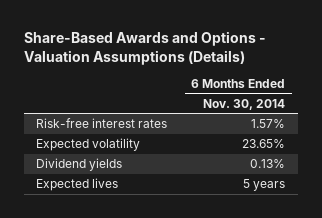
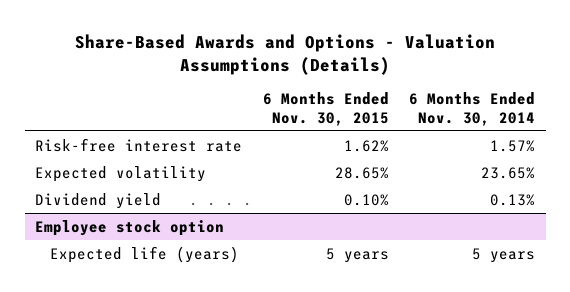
- | 6 Months Ended Nov. 30, 2014
+ | 6 Months Ended Nov. 30, 2015 | 6 Months Ended Nov. 30, 2014
- Risk-free interest rates | 1.57%
+ Risk-free interest rate | 1.62% | 1.57%
- Dividend yields | 0.13%
- Expected lives | 5 years
+ Dividend yield | 0.10% | 0.13%
+ Employee stock option
+ Expected life (years) | 5 years | 5 years

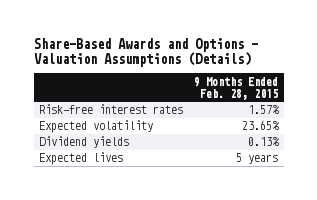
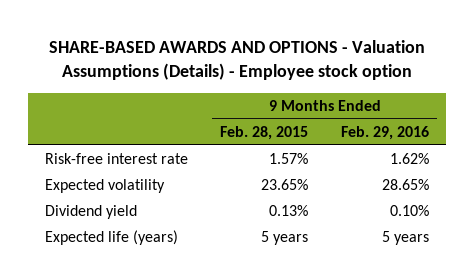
- Share-Based Awards and Options - Valuation Assumptions (Details)
+ SHARE-BASED AWARDS AND OPTIONS - Valuation Assumptions (Details) - Employee stock option
- | 9 Months Ended Feb. 28, 2015
+ | 9 Months Ended Feb. 28, 2015 | 9 Months Ended Feb. 29, 2016
- Risk-free interest rates | 1.57%
+ Risk-free interest rate | 1.57% | 1.62%
- Dividend yields | 0.13%
- Expected lives | 5 years
+ Dividend yield | 0.13% | 0.10%
+ Expected life (years) | 5 years | 5 years

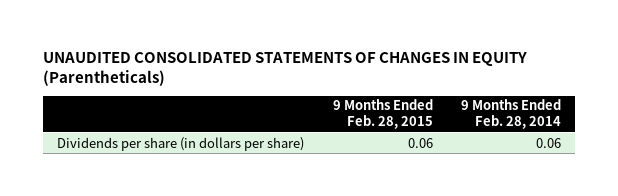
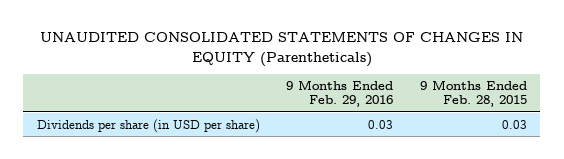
- | 9 Months Ended Feb. 28, 2015 | 9 Months Ended Feb. 28, 2014
+ | 9 Months Ended Feb. 29, 2016 | 9 Months Ended Feb. 28, 2015
- Dividends per share (in dollars per share) | 0.06 | 0.06
+ Dividends per share (in USD per share) | 0.03 | 0.03

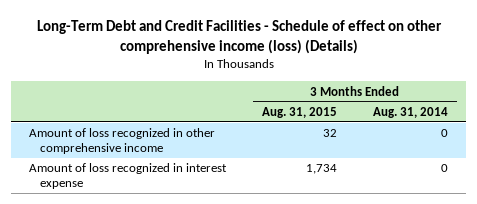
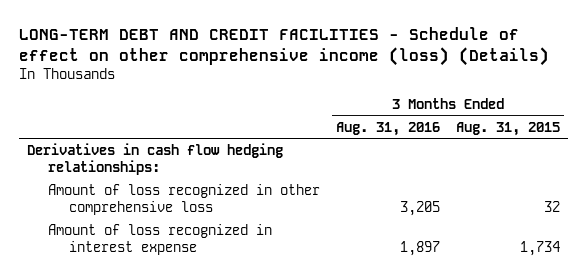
- Long-Term Debt and Credit Facilities - Schedule of effect on other comprehensive income (loss) (Details)
+ LONG-TERM DEBT AND CREDIT FACILITIES - Schedule of effect on other comprehensive income (loss) (Details)
- | 3 Months Ended Aug. 31, 2015 | 3 Months Ended Aug. 31, 2014
+ | 3 Months Ended Aug. 31, 2016 | 3 Months Ended Aug. 31, 2015
- Amount of loss recognized in other comprehensive income | 32 | 0
+ Derivatives in cash flow hedging relationships:
+ Amount of loss recognized in other comprehensive loss | 3,205 | 32

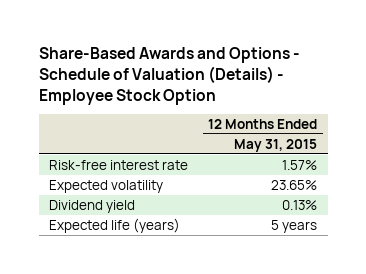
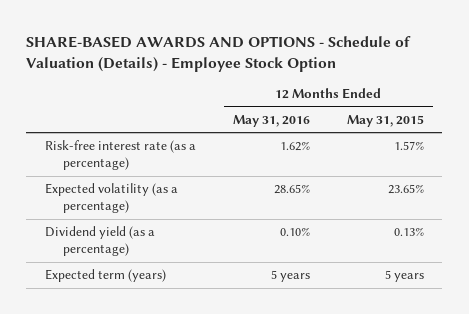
- Share-Based Awards and Options - Schedule of Valuation (Details) - Employee Stock Option
+ SHARE-BASED AWARDS AND OPTIONS - Schedule of Valuation (Details) - Employee Stock Option
- | 12 Months Ended May 31, 2015
+ | 12 Months Ended May 31, 2016 | 12 Months Ended May 31, 2015
- Risk-free interest rate | 1.57%
- Expected volatility | 23.65%
- Dividend yield | 0.13%
- Expected life (years) | 5 years
+ Risk-free interest rate (as a percentage) | 1.62% | 1.57%
+ Expected volatility (as a percentage) | 28.65% | 23.65%
+ Dividend yield (as a percentage) | 0.10% | 0.13%
+ Expected term (years) | 5 years | 5 years

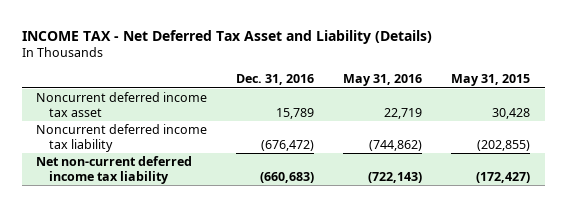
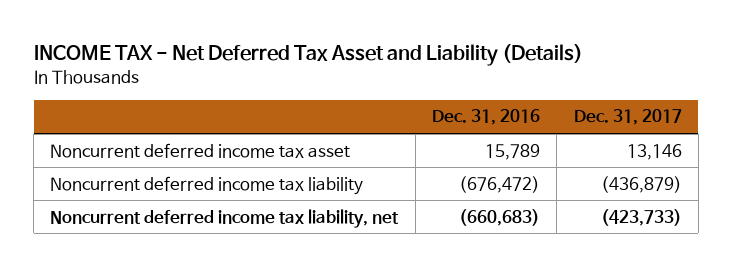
- | Dec. 31, 2016 | May 31, 2016 | May 31, 2015
+ | Dec. 31, 2016 | Dec. 31, 2017
- Net non-current deferred income tax liability | (660,683) | (722,143) | (172,427)
+ Noncurrent deferred income tax liability, net | (660,683) | (423,733)

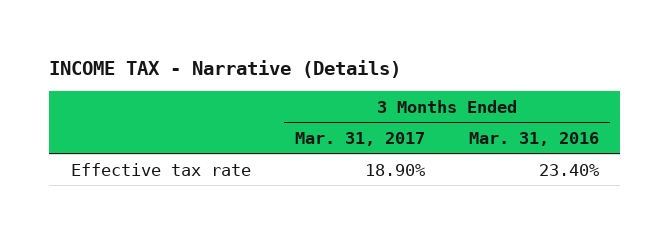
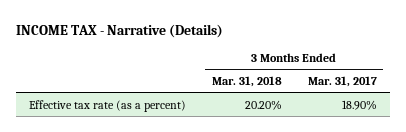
- | 3 Months Ended Mar. 31, 2017 | 3 Months Ended Mar. 31, 2016
+ | 3 Months Ended Mar. 31, 2018 | 3 Months Ended Mar. 31, 2017
- Effective tax rate | 18.90% | 23.40%
+ Effective tax rate (as a percent) | 20.20% | 18.90%

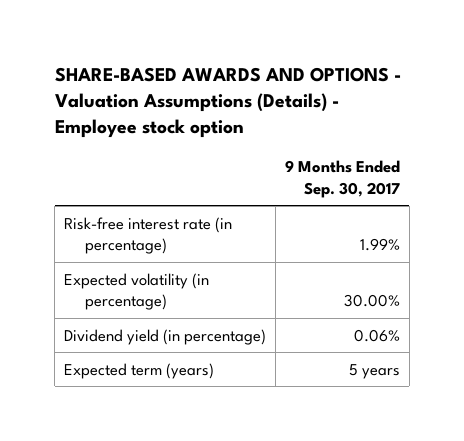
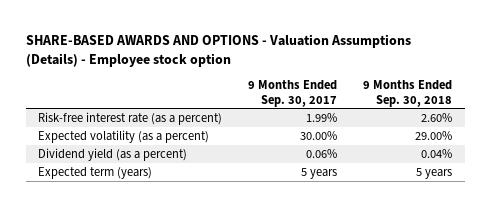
- | 9 Months Ended Sep. 30, 2017
+ | 9 Months Ended Sep. 30, 2017 | 9 Months Ended Sep. 30, 2018
- Risk-free interest rate (in percentage) | 1.99%
- Expected volatility (in percentage) | 30.00%
- Dividend yield (in percentage) | 0.06%
+ Risk-free interest rate (as a percent) | 1.99% | 2.60%
+ Expected volatility (as a percent) | 30.00% | 29.00%
+ Dividend yield (as a percent) | 0.06% | 0.04%

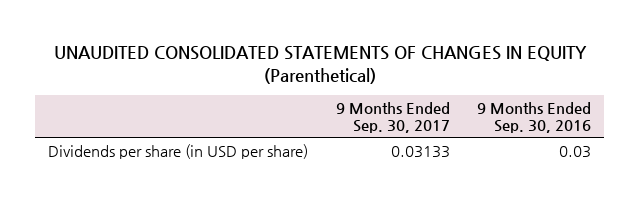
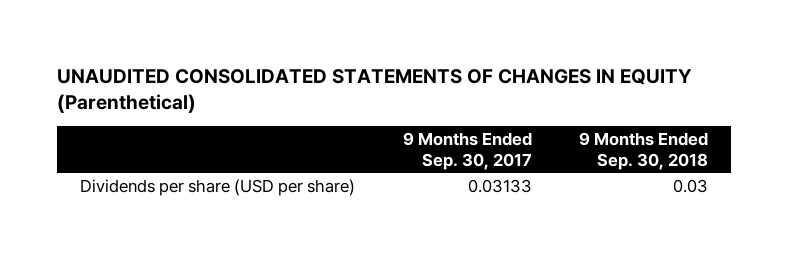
- | 9 Months Ended Sep. 30, 2017 | 9 Months Ended Sep. 30, 2016
+ | 9 Months Ended Sep. 30, 2017 | 9 Months Ended Sep. 30, 2018
- Dividends per share (in USD per share) | 0.03133 | 0.03
+ Dividends per share (USD per share) | 0.03133 | 0.03

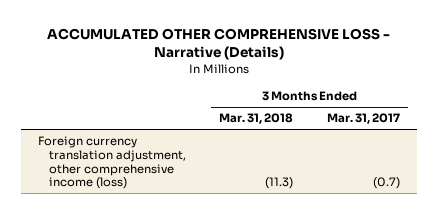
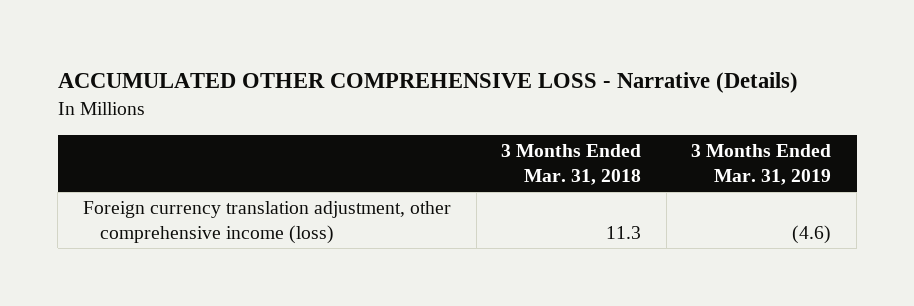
- | 3 Months Ended Mar. 31, 2018 | 3 Months Ended Mar. 31, 2017
+ | 3 Months Ended Mar. 31, 2018 | 3 Months Ended Mar. 31, 2019
- Foreign currency translation adjustment, other comprehensive income (loss) | (11.3) | (0.7)
+ Foreign currency translation adjustment, other comprehensive income (loss) | 11.3 | (4.6)

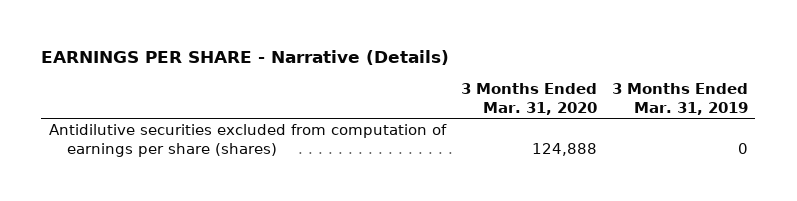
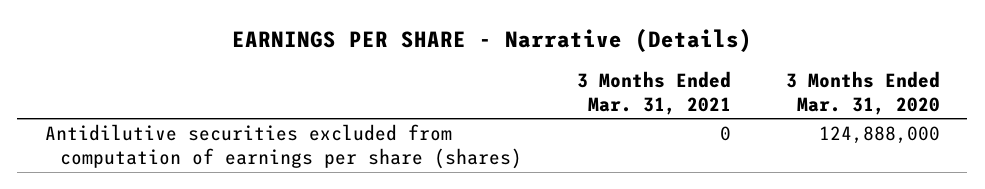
- | 3 Months Ended Mar. 31, 2020 | 3 Months Ended Mar. 31, 2019
+ | 3 Months Ended Mar. 31, 2021 | 3 Months Ended Mar. 31, 2020
- Antidilutive securities excluded from computation of earnings per share (shares) | 124,888 | 0
+ Antidilutive securities excluded from computation of earnings per share (shares) | 0 | 124,888,000

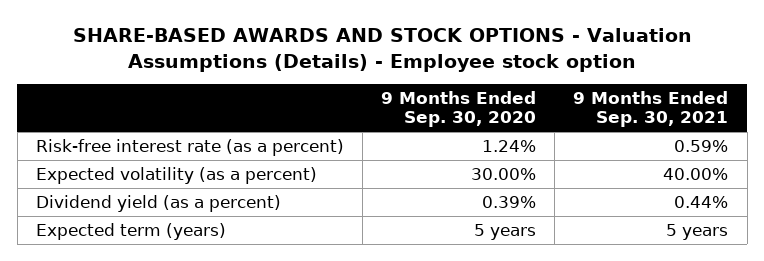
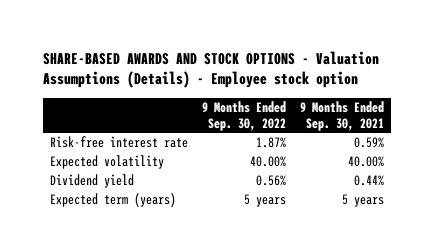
- | 9 Months Ended Sep. 30, 2020 | 9 Months Ended Sep. 30, 2021
+ | 9 Months Ended Sep. 30, 2022 | 9 Months Ended Sep. 30, 2021
- Risk-free interest rate (as a percent) | 1.24% | 0.59%
- Expected volatility (as a percent) | 30.00% | 40.00%
- Dividend yield (as a percent) | 0.39% | 0.44%
+ Risk-free interest rate | 1.87% | 0.59%
+ Expected volatility | 40.00% | 40.00%
+ Dividend yield | 0.56% | 0.44%

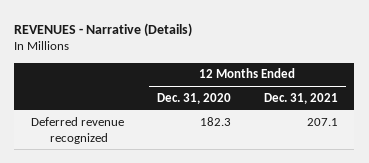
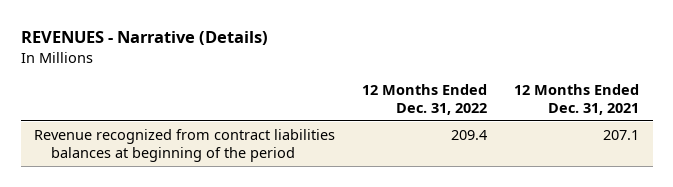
- | 12 Months Ended Dec. 31, 2020 | 12 Months Ended Dec. 31, 2021
+ | 12 Months Ended Dec. 31, 2022 | 12 Months Ended Dec. 31, 2021
- Deferred revenue recognized | 182.3 | 207.1
+ Revenue recognized from contract liabilities balances at beginning of the period | 209.4 | 207.1

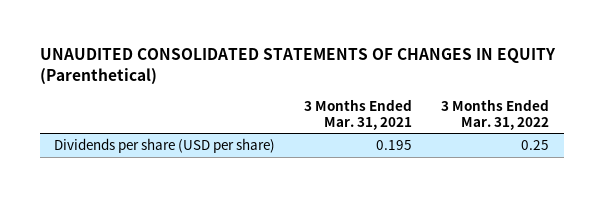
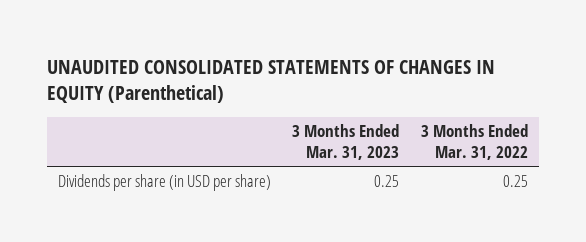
- | 3 Months Ended Mar. 31, 2021 | 3 Months Ended Mar. 31, 2022
+ | 3 Months Ended Mar. 31, 2023 | 3 Months Ended Mar. 31, 2022
- Dividends per share (USD per share) | 0.195 | 0.25
+ Dividends per share (in USD per share) | 0.25 | 0.25

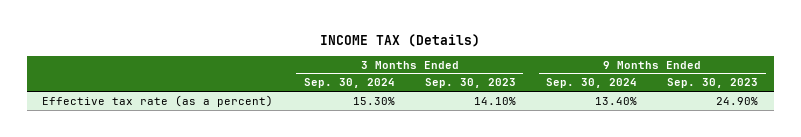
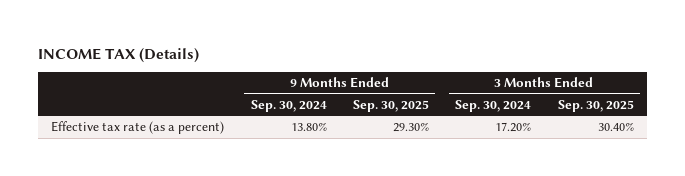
- | 3 Months Ended Sep. 30, 2024 | 3 Months Ended Sep. 30, 2023 | 9 Months Ended Sep. 30, 2024 | 9 Months Ended Sep. 30, 2023
+ | 9 Months Ended Sep. 30, 2024 | 9 Months Ended Sep. 30, 2025 | 3 Months Ended Sep. 30, 2024 | 3 Months Ended Sep. 30, 2025
- Effective tax rate (as a percent) | 15.30% | 14.10% | 13.40% | 24.90%
+ Effective tax rate (as a percent) | 13.80% | 29.30% | 17.20% | 30.40%

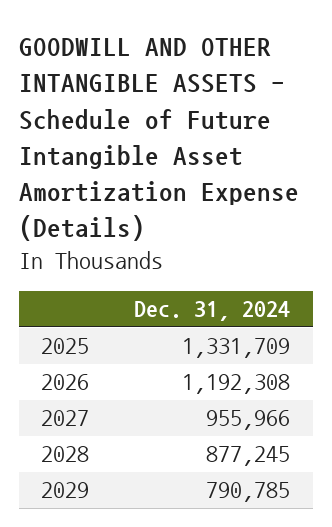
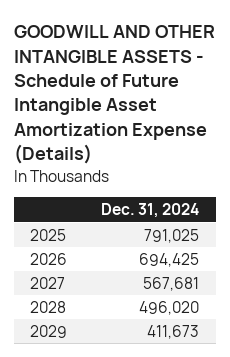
- 2025 | 1,331,709
- 2026 | 1,192,308
- 2027 | 955,966
- 2028 | 877,245
- 2029 | 790,785
+ 2025 | 791,025
+ 2026 | 694,425
+ 2027 | 567,681
+ 2028 | 496,020
+ 2029 | 411,673

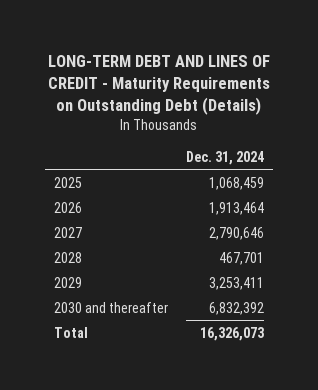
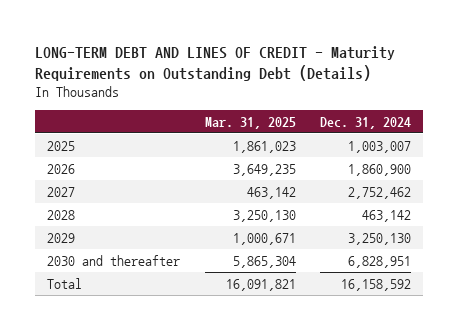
- | Dec. 31, 2024
+ | Mar. 31, 2025 | Dec. 31, 2024
- 2025 | 1,068,459
- 2026 | 1,913,464
- 2027 | 2,790,646
- 2028 | 467,701
- 2029 | 3,253,411
- 2030 and thereafter | 6,832,392
- Total | 16,326,073
+ 2025 | 1,861,023 | 1,003,007
+ 2026 | 3,649,235 | 1,860,900
+ 2027 | 463,142 | 2,752,462
+ 2028 | 3,250,130 | 463,142
+ 2029 | 1,000,671 | 3,250,130
+ 2030 and thereafter | 5,865,304 | 6,828,951
+ Total | 16,091,821 | 16,158,592

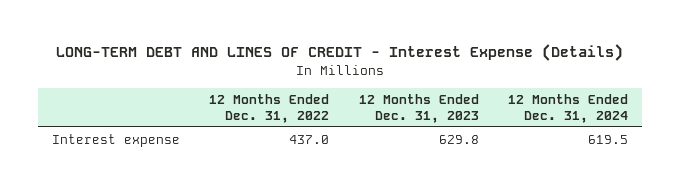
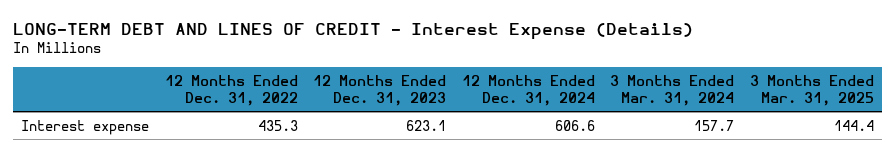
- | 12 Months Ended Dec. 31, 2022 | 12 Months Ended Dec. 31, 2023 | 12 Months Ended Dec. 31, 2024
+ | 12 Months Ended Dec. 31, 2022 | 12 Months Ended Dec. 31, 2023 | 12 Months Ended Dec. 31, 2024 | 3 Months Ended Mar. 31, 2024 | 3 Months Ended Mar. 31, 2025
- Interest expense | 437.0 | 629.8 | 619.5
+ Interest expense | 435.3 | 623.1 | 606.6 | 157.7 | 144.4

